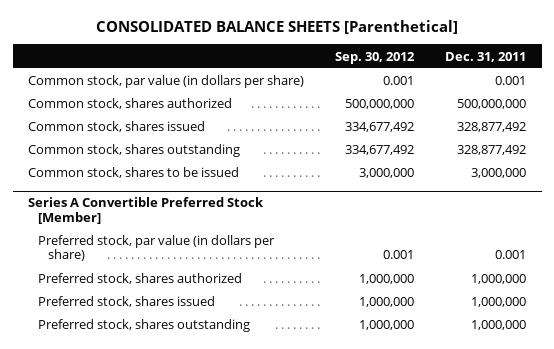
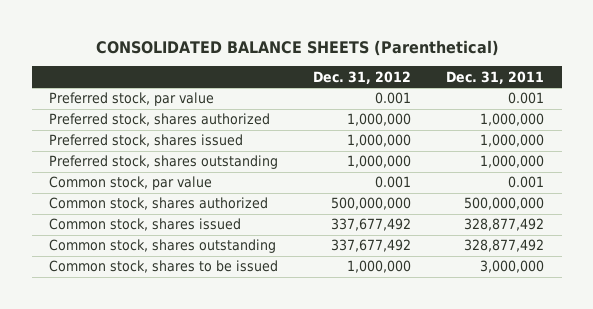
- CONSOLIDATED BALANCE SHEETS [Parenthetical]
+ CONSOLIDATED BALANCE SHEETS (Parenthetical)
- | Sep. 30, 2012 | Dec. 31, 2011
+ | Dec. 31, 2012 | Dec. 31, 2011
- Common stock, par value (in dollars per share) | 0.001 | 0.001
+ Preferred stock, par value | 0.001 | 0.001
+ Preferred stock, shares authorized | 1,000,000 | 1,000,000
+ Preferred stock, shares issued | 1,000,000 | 1,000,000
+ Preferred stock, shares outstanding | 1,000,000 | 1,000,000
+ Common stock, par value | 0.001 | 0.001
- Series A Convertible Preferred Stock [Member]
- Preferred stock, par value (in dollars per share) | 0.001 | 0.001
- Preferred stock, shares authorized | 1,000,000 | 1,000,000
- Preferred stock, shares issued | 1,000,000 | 1,000,000
- Preferred stock, shares outstanding | 1,000,000 | 1,000,000

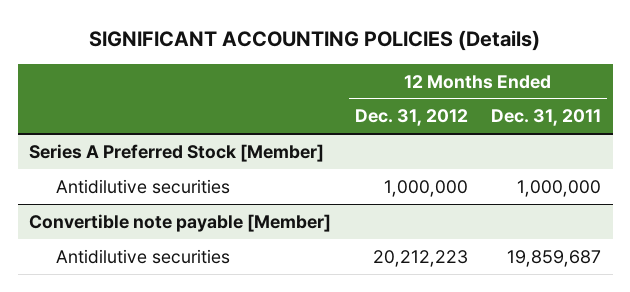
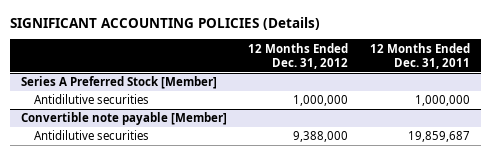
@ Convertible note payable [Member]
- Antidilutive securities | 20,212,223 | 19,859,687
+ Antidilutive securities | 9,388,000 | 19,859,687

